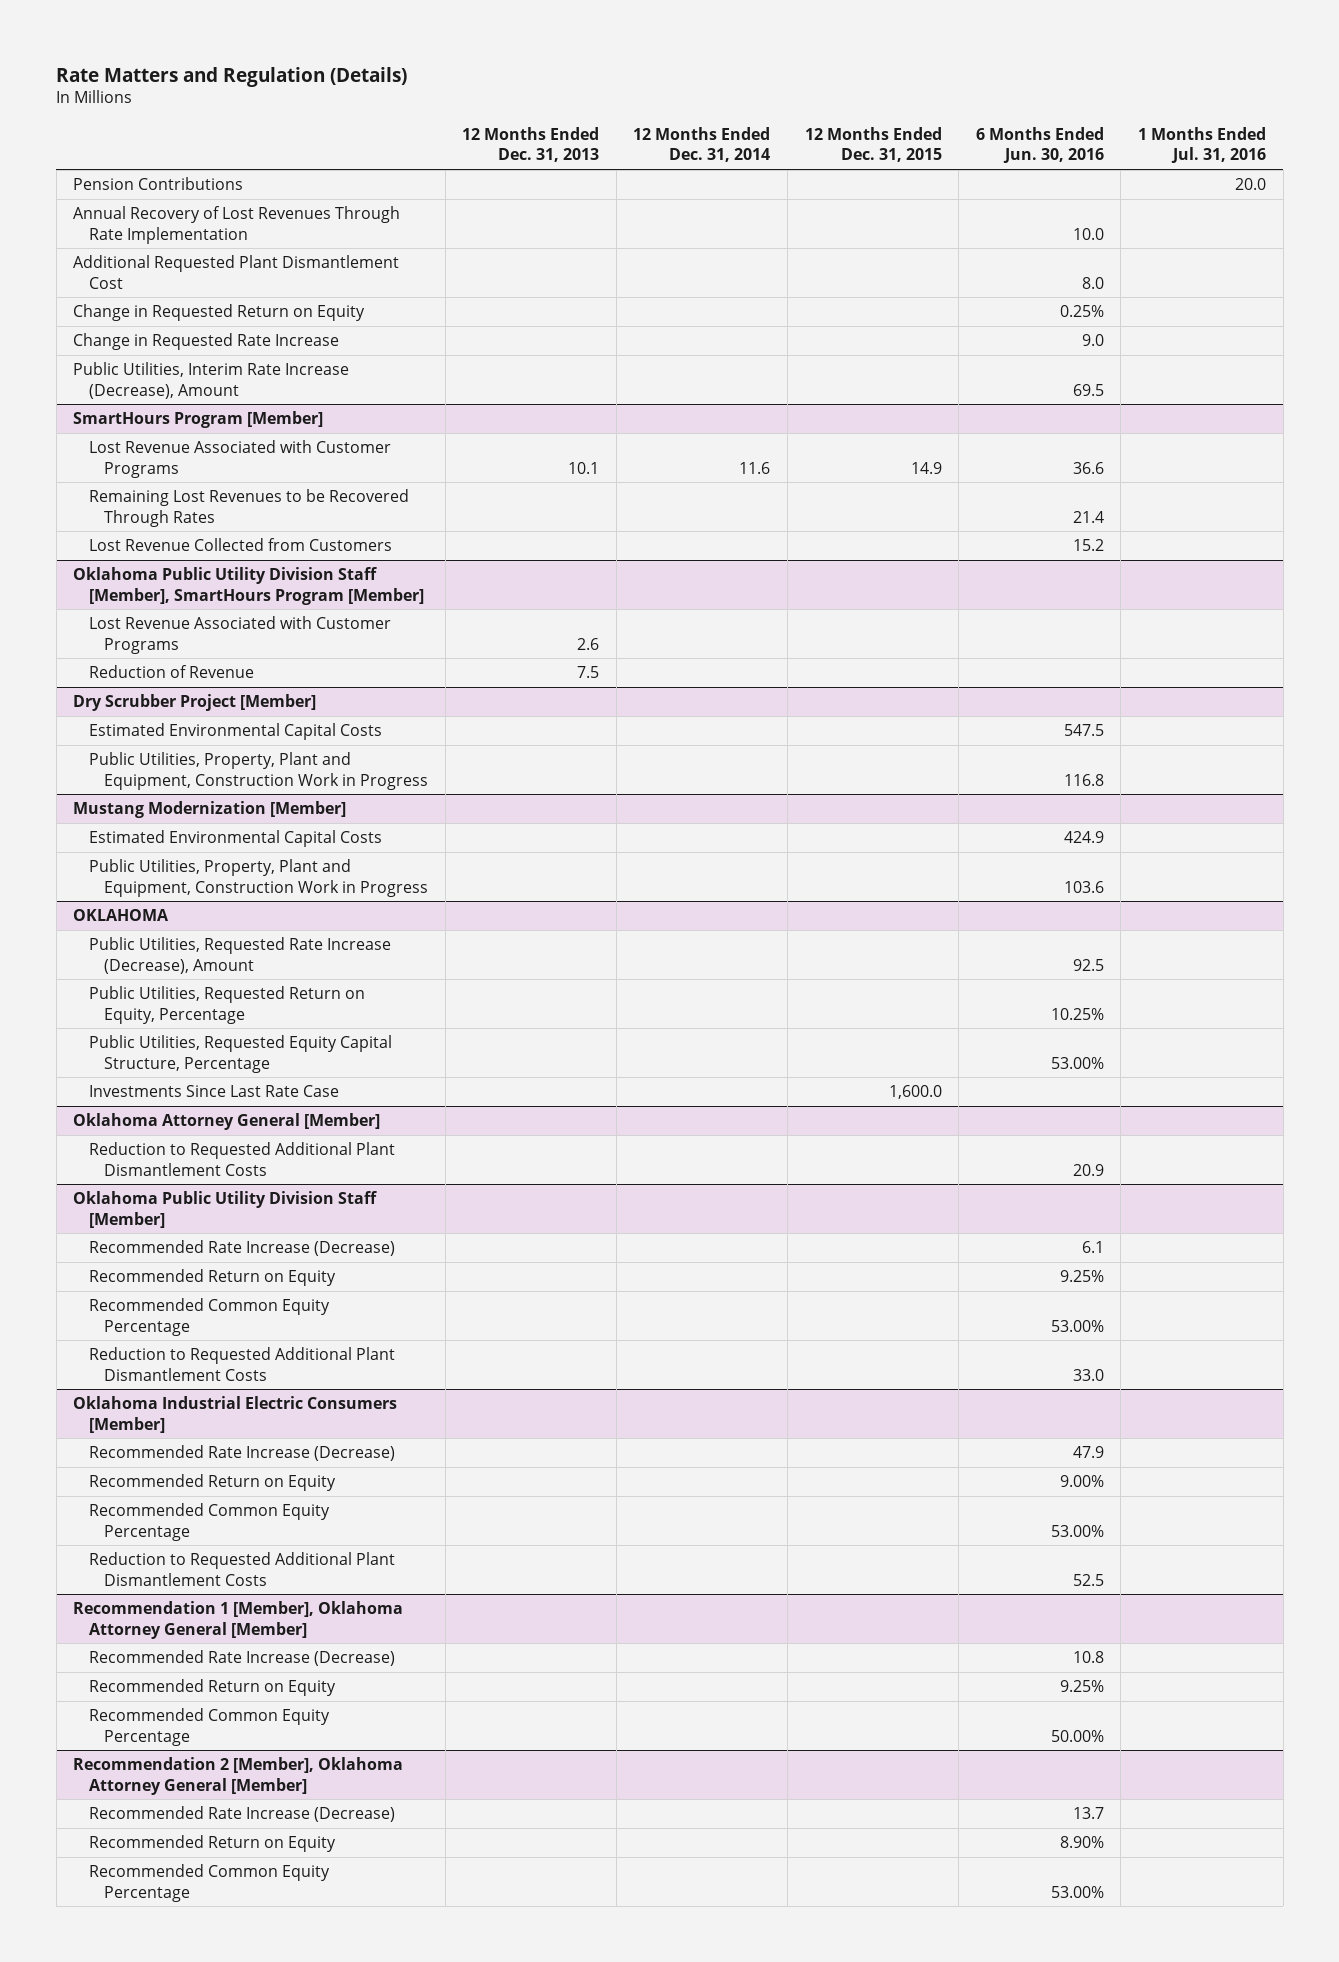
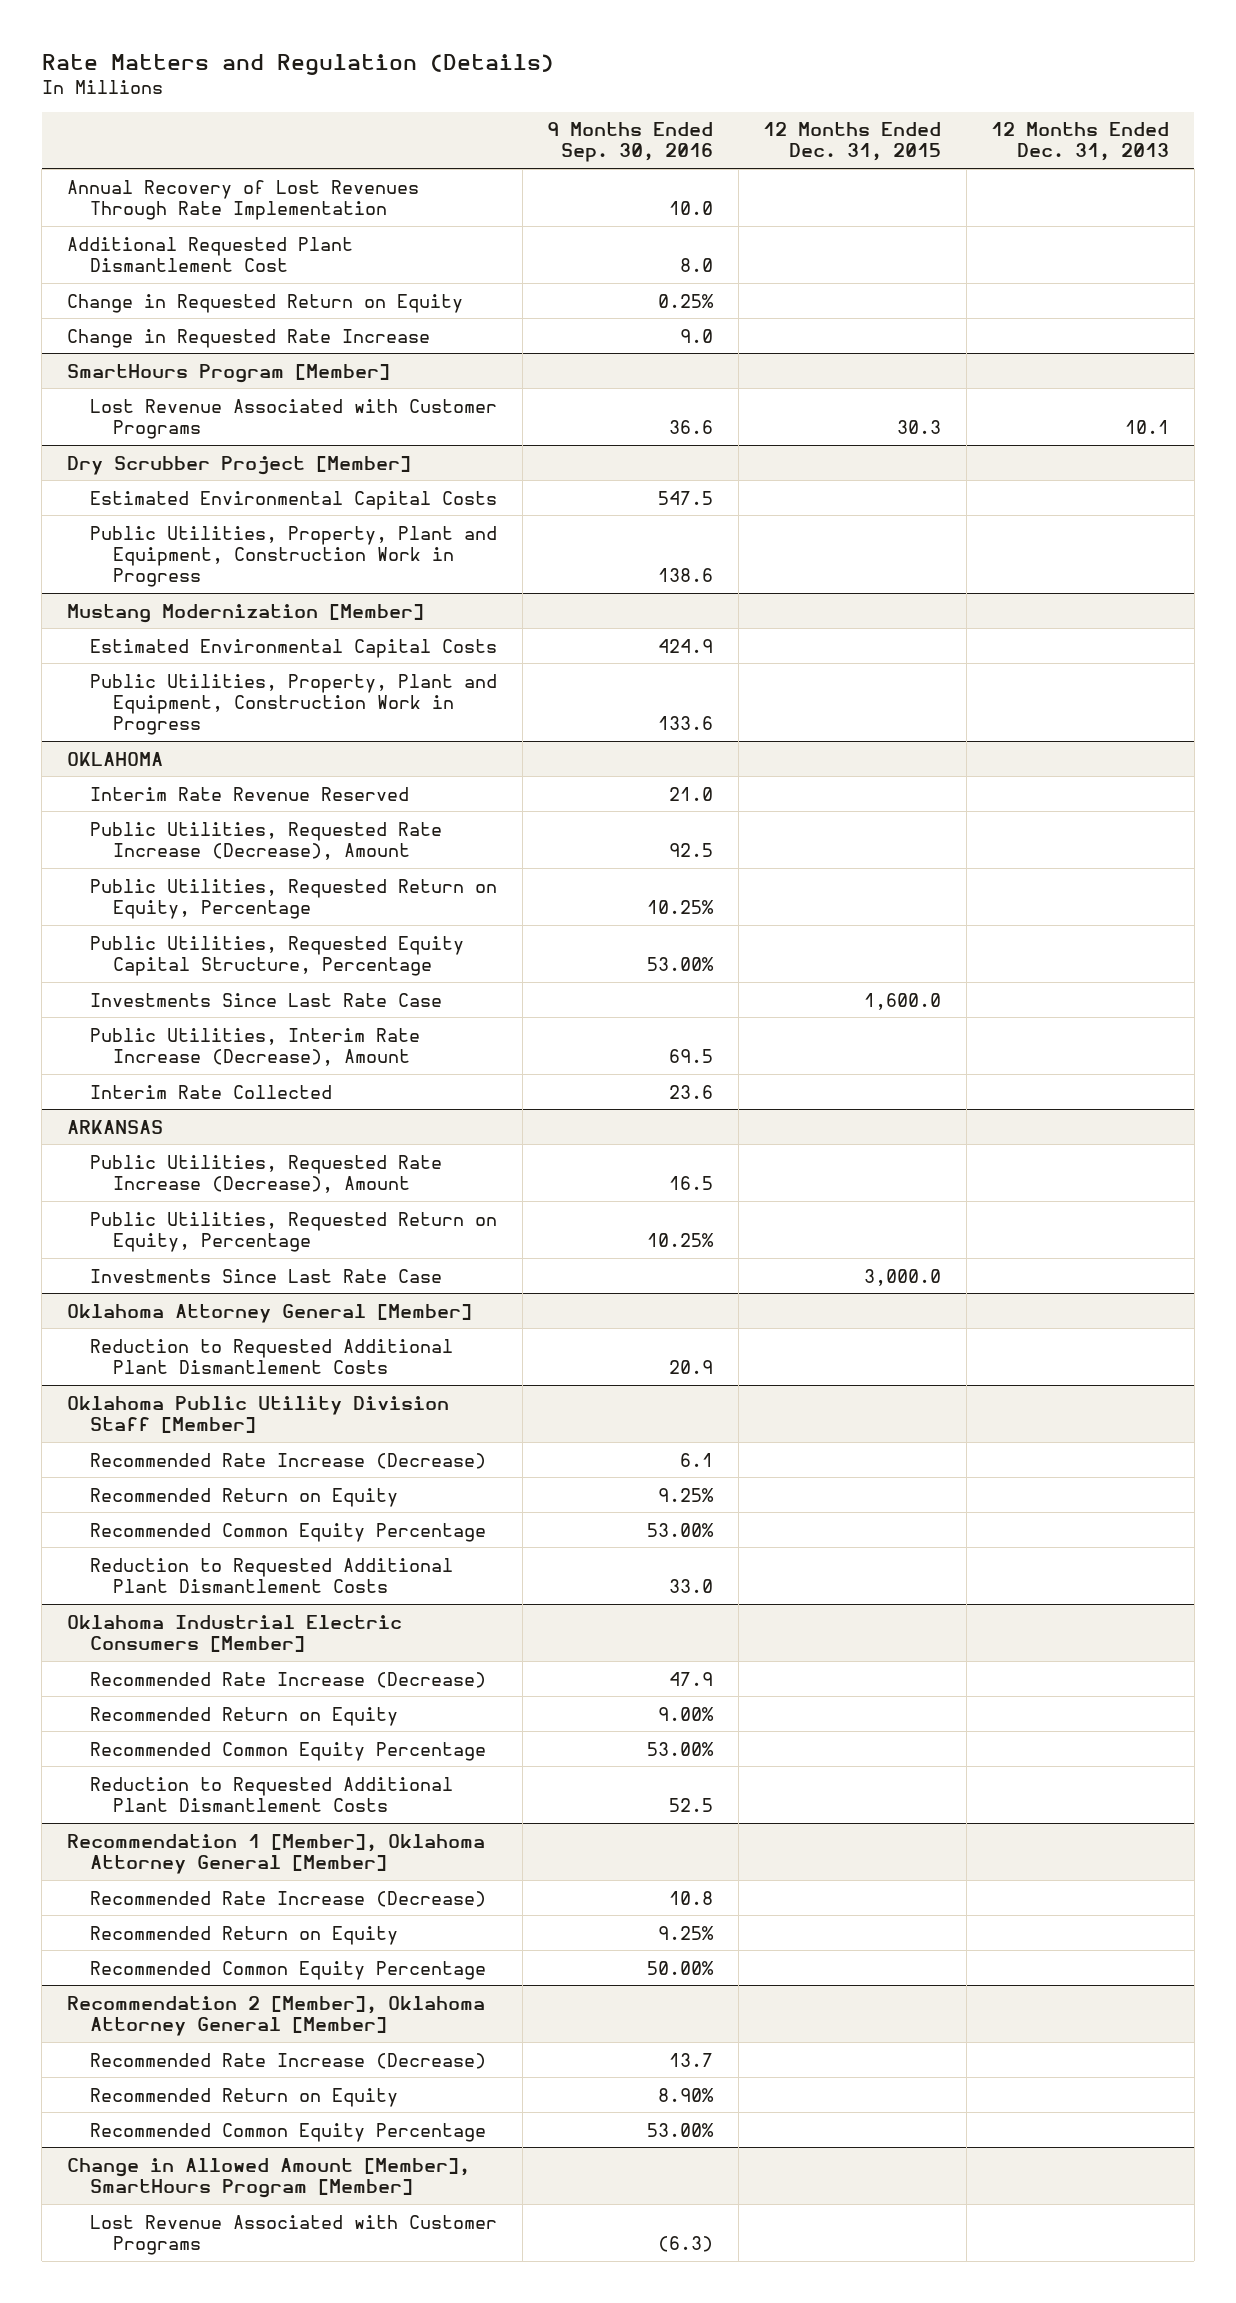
- | 12 Months Ended Dec. 31, 2013 | 12 Months Ended Dec. 31, 2014 | 12 Months Ended Dec. 31, 2015 | 6 Months Ended Jun. 30, 2016 | 1 Months Ended Jul. 31, 2016
+ | 9 Months Ended Sep. 30, 2016 | 12 Months Ended Dec. 31, 2015 | 12 Months Ended Dec. 31, 2013
- Pension Contributions | | | | | 20.0
- Public Utilities, Interim Rate Increase (Decrease), Amount | | | | 69.5 |
@ SmartHours Program [Member]
- Lost Revenue Associated with Customer Programs | 10.1 | 11.6 | 14.9 | 36.6 |
- Remaining Lost Revenues to be Recovered Through Rates | | | | 21.4 |
- Lost Revenue Collected from Customers | | | | 15.2 |
- Oklahoma Public Utility Division Staff [Member], SmartHours Program [Member]
- Lost Revenue Associated with Customer Programs | 2.6 | | | |
- Reduction of Revenue | 7.5 | | | |
@ SmartHours Program [Member]
+ Lost Revenue Associated with Customer Programs | 36.6 | 30.3 | 10.1
@ OKLAHOMA
+ Interim Rate Revenue Reserved | 21.0 | |
+ Public Utilities, Interim Rate Increase (Decrease), Amount | 69.5 | |
+ Interim Rate Collected | 23.6 | |
+ ARKANSAS
+ Public Utilities, Requested Rate Increase (Decrease), Amount | 16.5 | |
+ Public Utilities, Requested Return on Equity, Percentage | 10.25% | |
+ Investments Since Last Rate Case | | 3,000.0 |
+ Change in Allowed Amount [Member], SmartHours Program [Member]
+ Lost Revenue Associated with Customer Programs | (6.3) | |

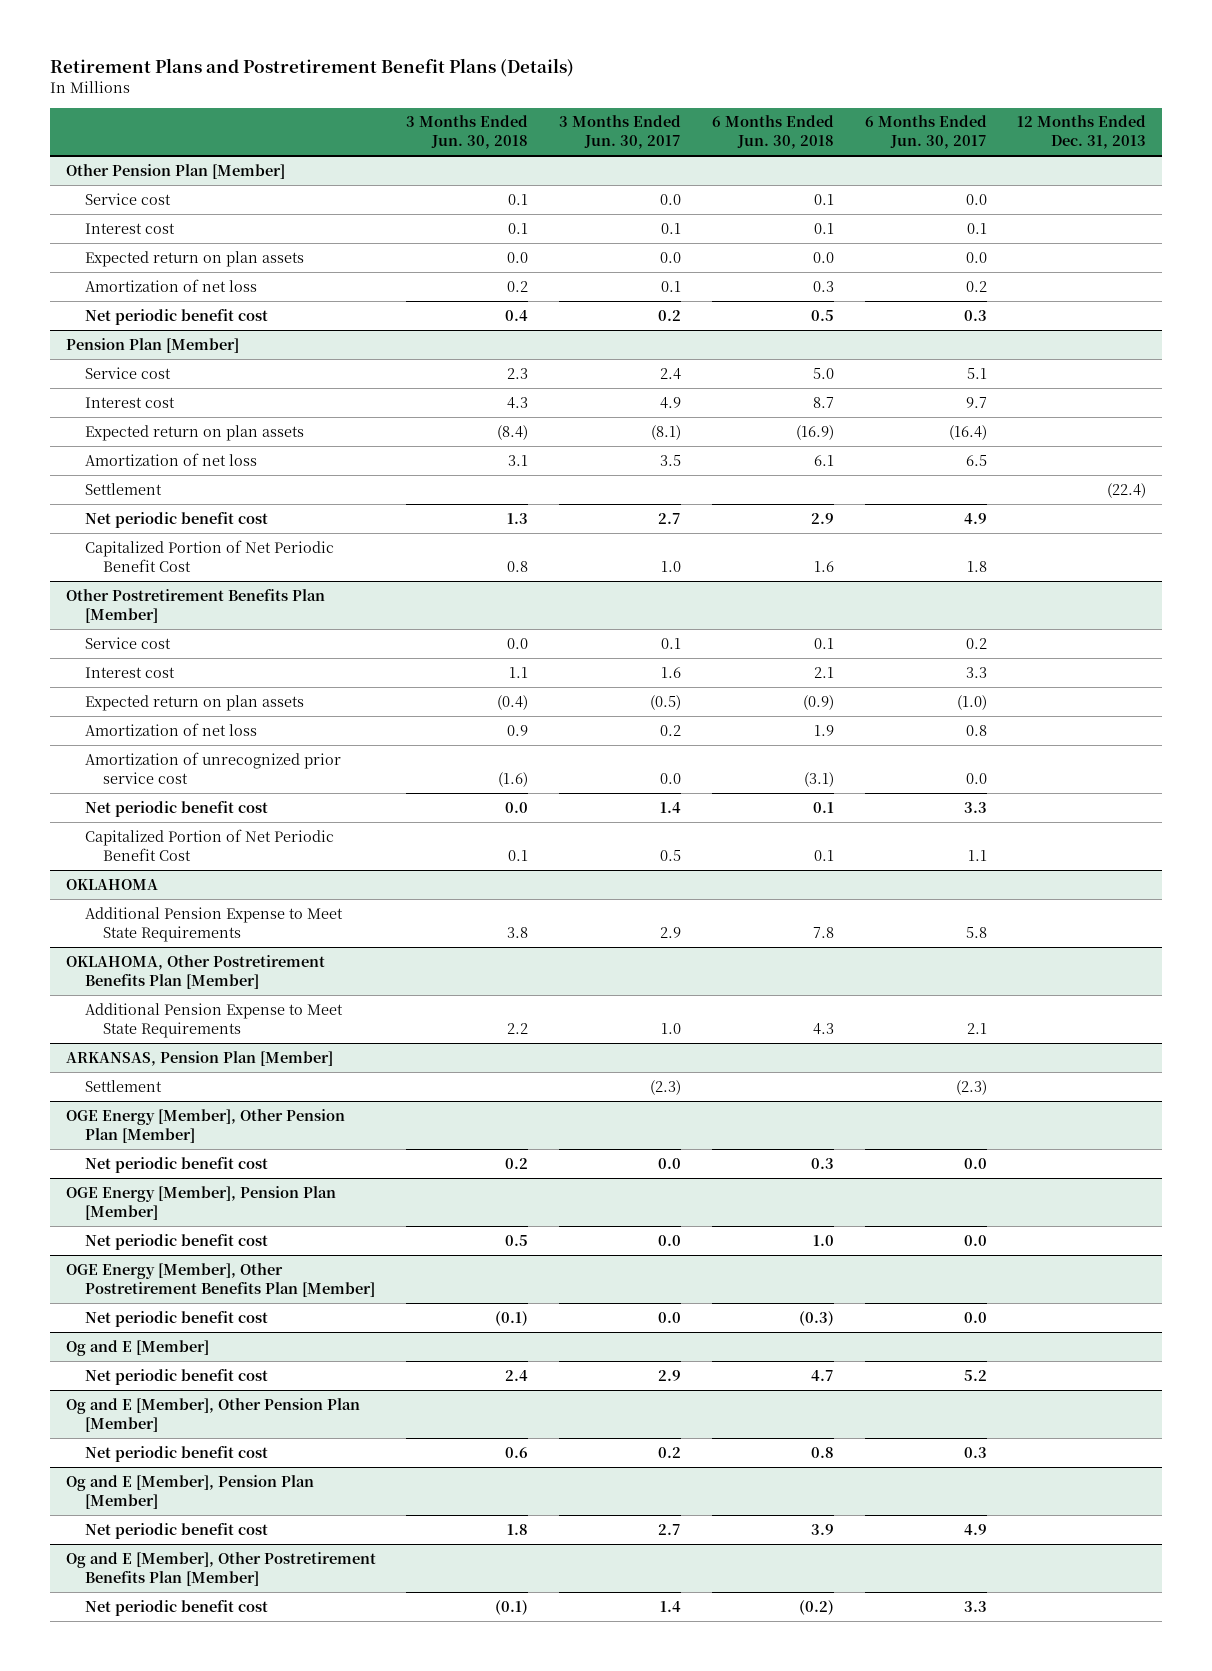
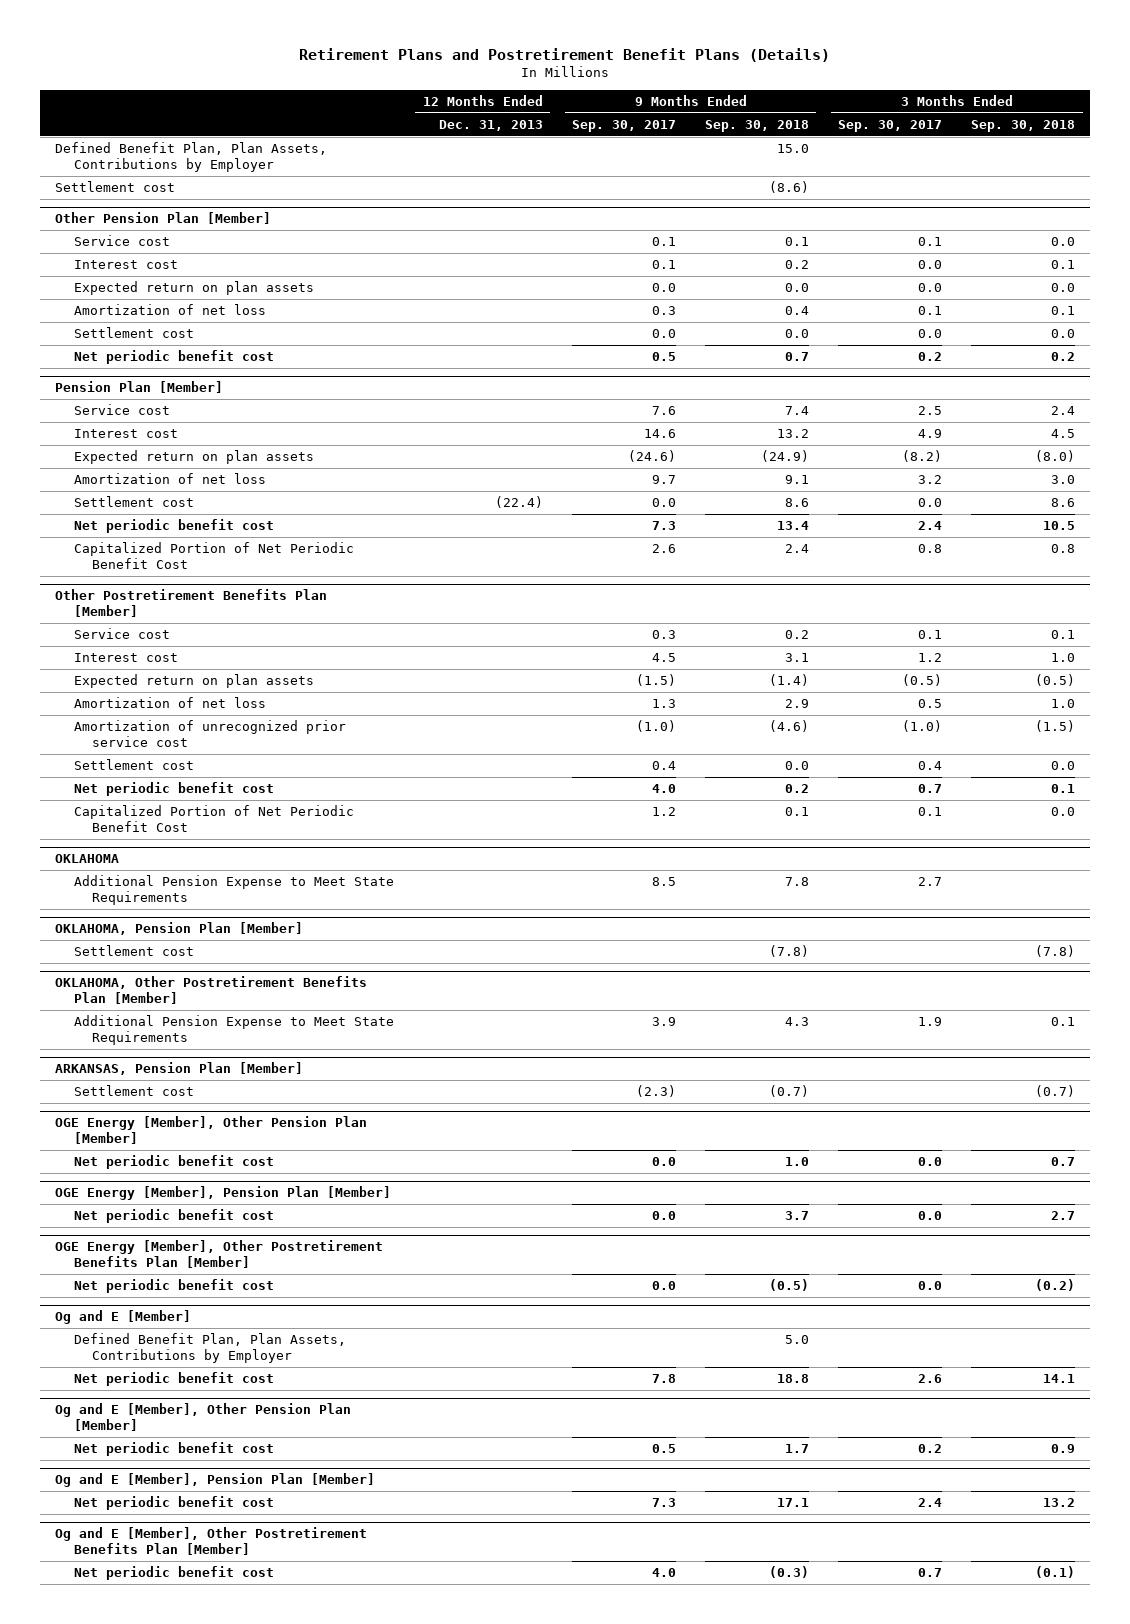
- | 3 Months Ended Jun. 30, 2018 | 3 Months Ended Jun. 30, 2017 | 6 Months Ended Jun. 30, 2018 | 6 Months Ended Jun. 30, 2017 | 12 Months Ended Dec. 31, 2013
+ | 12 Months Ended Dec. 31, 2013 | 9 Months Ended Sep. 30, 2017 | 9 Months Ended Sep. 30, 2018 | 3 Months Ended Sep. 30, 2017 | 3 Months Ended Sep. 30, 2018
+ Defined Benefit Plan, Plan Assets, Contributions by Employer | | | 15.0 | |
+ Settlement cost | | | (8.6) | |
@ Other Pension Plan [Member]
+ Settlement cost | | 0.0 | 0.0 | 0.0 | 0.0
@ Pension Plan [Member]
- Settlement | | | | | (22.4)
+ Settlement cost | (22.4) | 0.0 | 8.6 | 0.0 | 8.6
@ Other Postretirement Benefits Plan [Member]
+ Settlement cost | | 0.4 | 0.0 | 0.4 | 0.0
+ OKLAHOMA, Pension Plan [Member]
+ Settlement cost | | | (7.8) | | (7.8)
@ ARKANSAS, Pension Plan [Member]
- Settlement | | (2.3) | | (2.3) |
+ Settlement cost | | (2.3) | (0.7) | | (0.7)
@ Og and E [Member]
+ Defined Benefit Plan, Plan Assets, Contributions by Employer | | | 5.0 | |

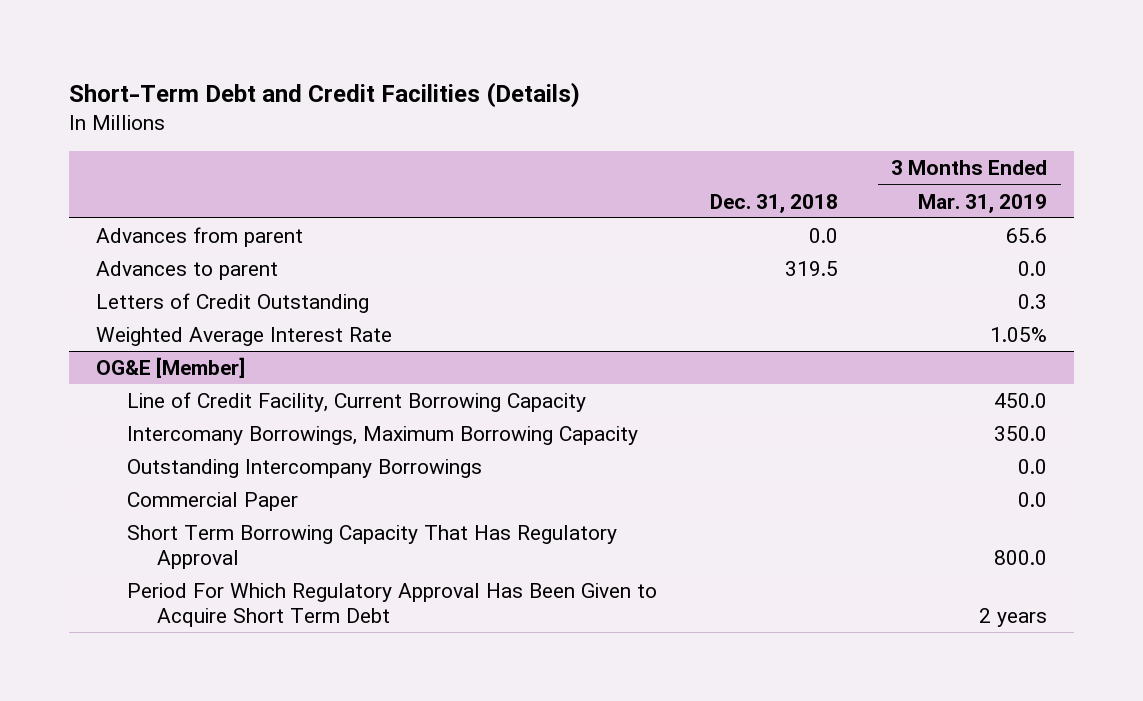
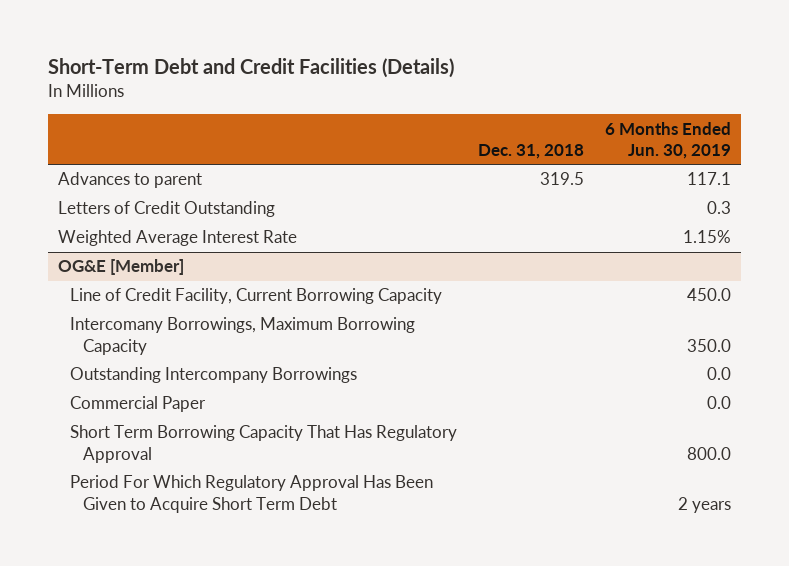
- | Dec. 31, 2018 | 3 Months Ended Mar. 31, 2019
+ | Dec. 31, 2018 | 6 Months Ended Jun. 30, 2019
- Advances from parent | 0.0 | 65.6

